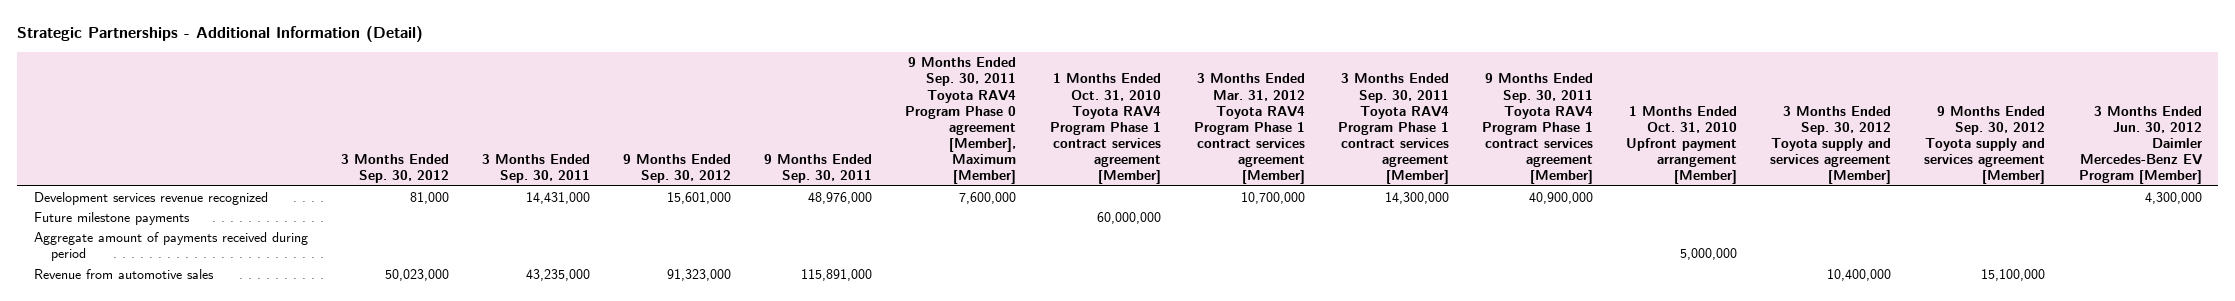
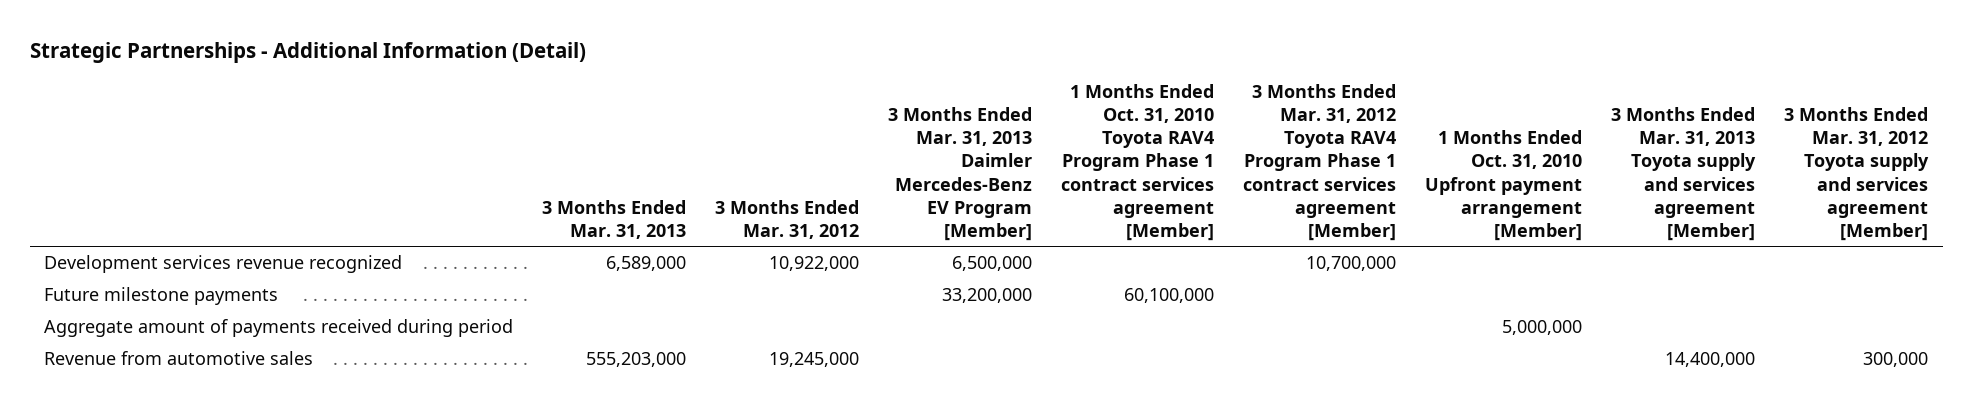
- | 3 Months Ended Sep. 30, 2012 | 3 Months Ended Sep. 30, 2011 | 9 Months Ended Sep. 30, 2012 | 9 Months Ended Sep. 30, 2011 | 9 Months Ended Sep. 30, 2011 Toyota RAV4 Program Phase 0 agreement [Member], Maximum [Member] | 1 Months Ended Oct. 31, 2010 Toyota RAV4 Program Phase 1 contract services agreement [Member] | 3 Months Ended Mar. 31, 2012 Toyota RAV4 Program Phase 1 contract services agreement [Member] | 3 Months Ended Sep. 30, 2011 Toyota RAV4 Program Phase 1 contract services agreement [Member] | 9 Months Ended Sep. 30, 2011 Toyota RAV4 Program Phase 1 contract services agreement [Member] | 1 Months Ended Oct. 31, 2010 Upfront payment arrangement [Member] | 3 Months Ended Sep. 30, 2012 Toyota supply and services agreement [Member] | 9 Months Ended Sep. 30, 2012 Toyota supply and services agreement [Member] | 3 Months Ended Jun. 30, 2012 Daimler Mercedes-Benz EV Program [Member]
+ | 3 Months Ended Mar. 31, 2013 | 3 Months Ended Mar. 31, 2012 | 3 Months Ended Mar. 31, 2013 Daimler Mercedes-Benz EV Program [Member] | 1 Months Ended Oct. 31, 2010 Toyota RAV4 Program Phase 1 contract services agreement [Member] | 3 Months Ended Mar. 31, 2012 Toyota RAV4 Program Phase 1 contract services agreement [Member] | 1 Months Ended Oct. 31, 2010 Upfront payment arrangement [Member] | 3 Months Ended Mar. 31, 2013 Toyota supply and services agreement [Member] | 3 Months Ended Mar. 31, 2012 Toyota supply and services agreement [Member]
- Future milestone payments | | | | | | 60,000,000 | | | | | | |
+ Future milestone payments | | | 33,200,000 | 60,100,000 | | | |

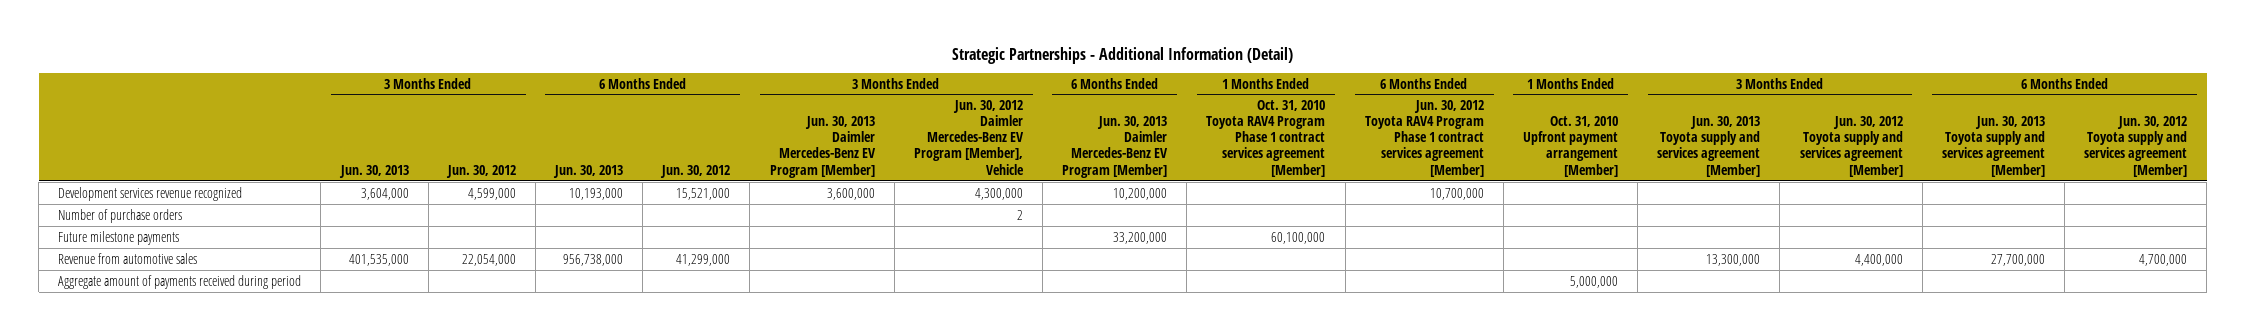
- | 3 Months Ended Mar. 31, 2013 | 3 Months Ended Mar. 31, 2012 | 3 Months Ended Mar. 31, 2013 Daimler Mercedes-Benz EV Program [Member] | 1 Months Ended Oct. 31, 2010 Toyota RAV4 Program Phase 1 contract services agreement [Member] | 3 Months Ended Mar. 31, 2012 Toyota RAV4 Program Phase 1 contract services agreement [Member] | 1 Months Ended Oct. 31, 2010 Upfront payment arrangement [Member] | 3 Months Ended Mar. 31, 2013 Toyota supply and services agreement [Member] | 3 Months Ended Mar. 31, 2012 Toyota supply and services agreement [Member]
+ | 3 Months Ended Jun. 30, 2013 | 3 Months Ended Jun. 30, 2012 | 6 Months Ended Jun. 30, 2013 | 6 Months Ended Jun. 30, 2012 | 3 Months Ended Jun. 30, 2013 Daimler Mercedes-Benz EV Program [Member] | 3 Months Ended Jun. 30, 2012 Daimler Mercedes-Benz EV Program [Member], Vehicle | 6 Months Ended Jun. 30, 2013 Daimler Mercedes-Benz EV Program [Member] | 1 Months Ended Oct. 31, 2010 Toyota RAV4 Program Phase 1 contract services agreement [Member] | 6 Months Ended Jun. 30, 2012 Toyota RAV4 Program Phase 1 contract services agreement [Member] | 1 Months Ended Oct. 31, 2010 Upfront payment arrangement [Member] | 3 Months Ended Jun. 30, 2013 Toyota supply and services agreement [Member] | 3 Months Ended Jun. 30, 2012 Toyota supply and services agreement [Member] | 6 Months Ended Jun. 30, 2013 Toyota supply and services agreement [Member] | 6 Months Ended Jun. 30, 2012 Toyota supply and services agreement [Member]
+ Number of purchase orders | | | | | | 2 | | | | | | | |
moved down: Aggregate amount of payments received during period | | | | | | | | | | 5,000,000 | | | |

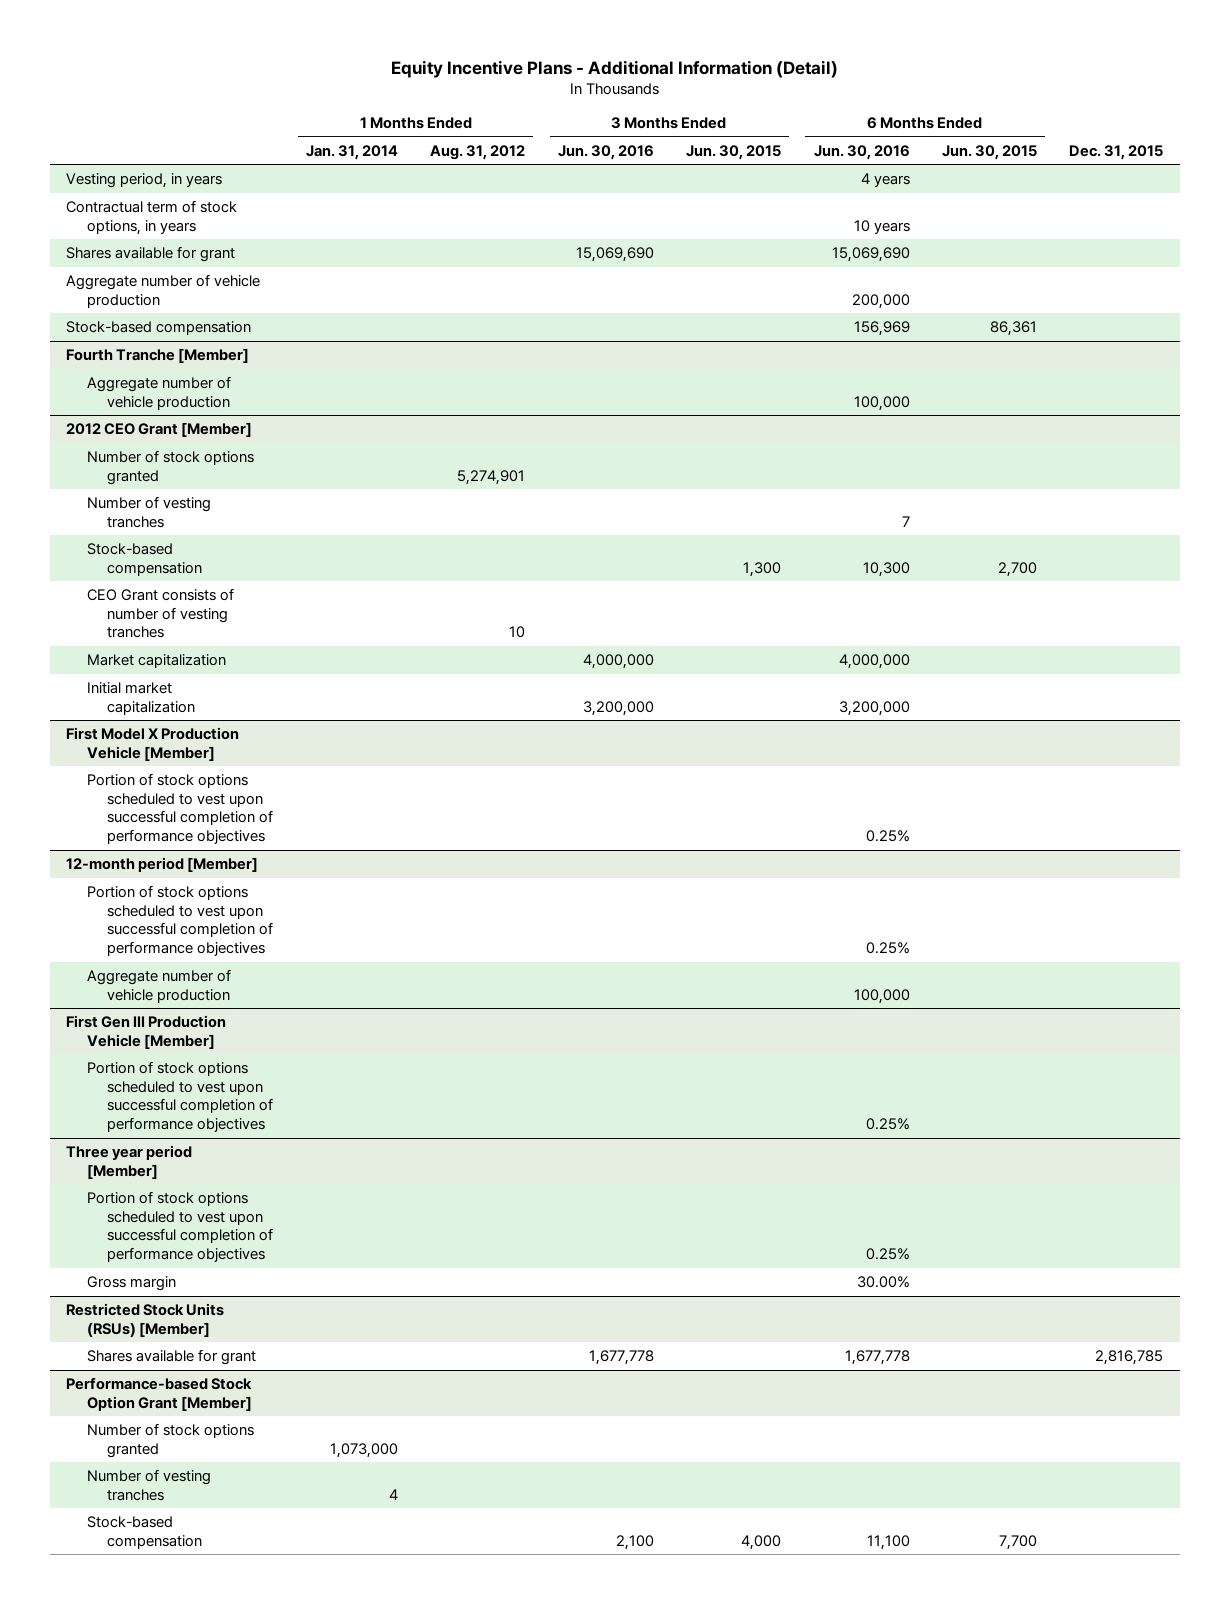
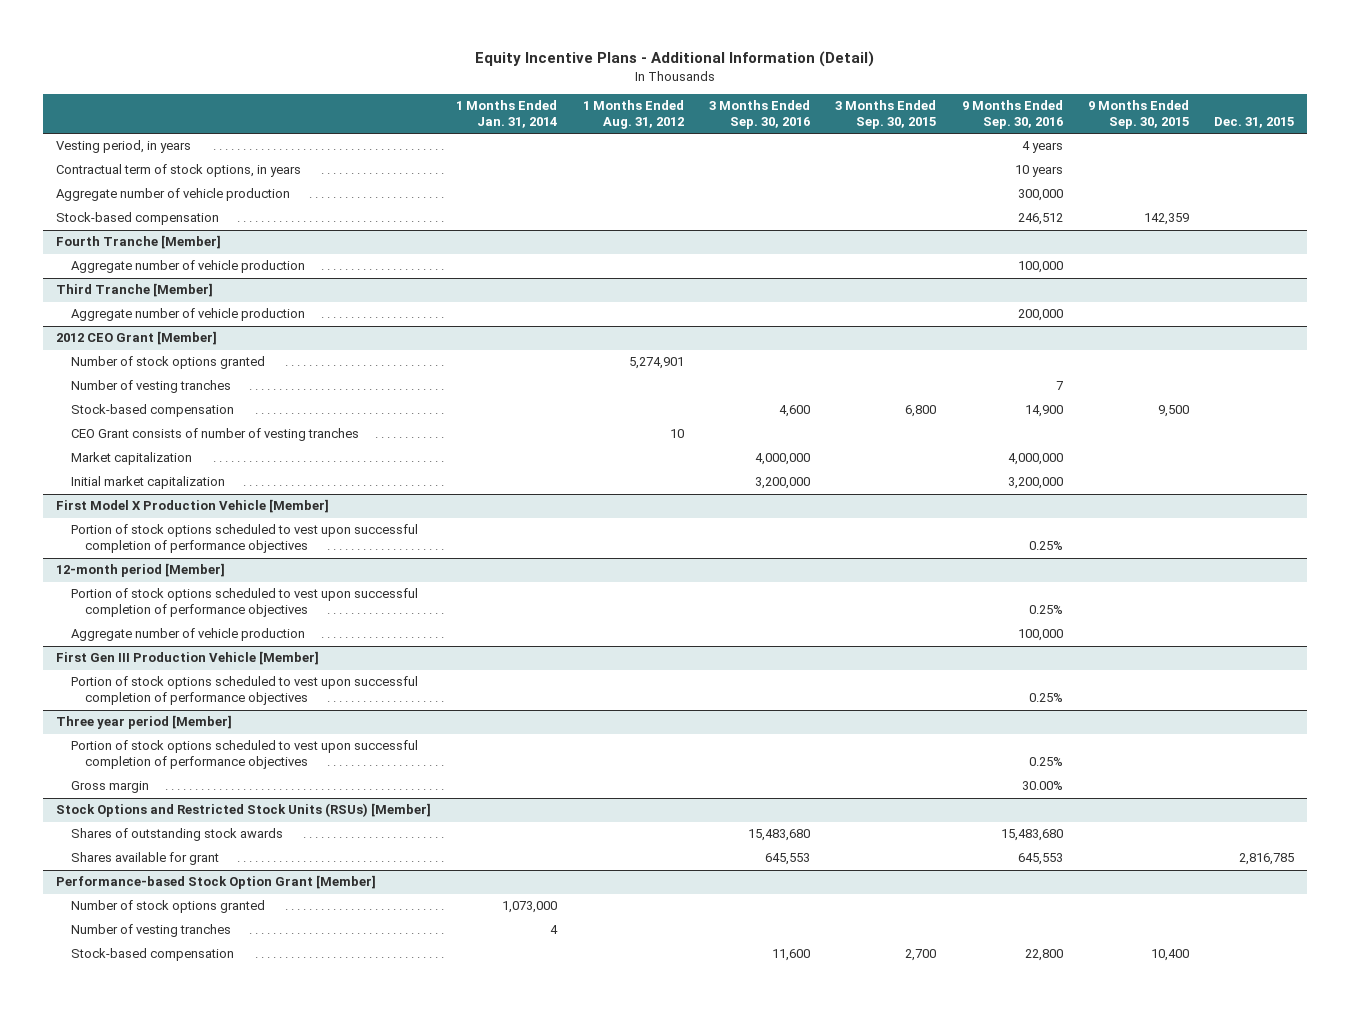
- | 1 Months Ended Jan. 31, 2014 | 1 Months Ended Aug. 31, 2012 | 3 Months Ended Jun. 30, 2016 | 3 Months Ended Jun. 30, 2015 | 6 Months Ended Jun. 30, 2016 | 6 Months Ended Jun. 30, 2015 | Dec. 31, 2015
+ | 1 Months Ended Jan. 31, 2014 | 1 Months Ended Aug. 31, 2012 | 3 Months Ended Sep. 30, 2016 | 3 Months Ended Sep. 30, 2015 | 9 Months Ended Sep. 30, 2016 | 9 Months Ended Sep. 30, 2015 | Dec. 31, 2015
- Shares available for grant | | | 15,069,690 | | 15,069,690 | |
+ Third Tranche [Member]
+ Aggregate number of vehicle production | | | | | 200,000 | |
- Restricted Stock Units (RSUs) [Member]
+ Stock Options and Restricted Stock Units (RSUs) [Member]
+ Shares of outstanding stock awards | | | 15,483,680 | | 15,483,680 | |

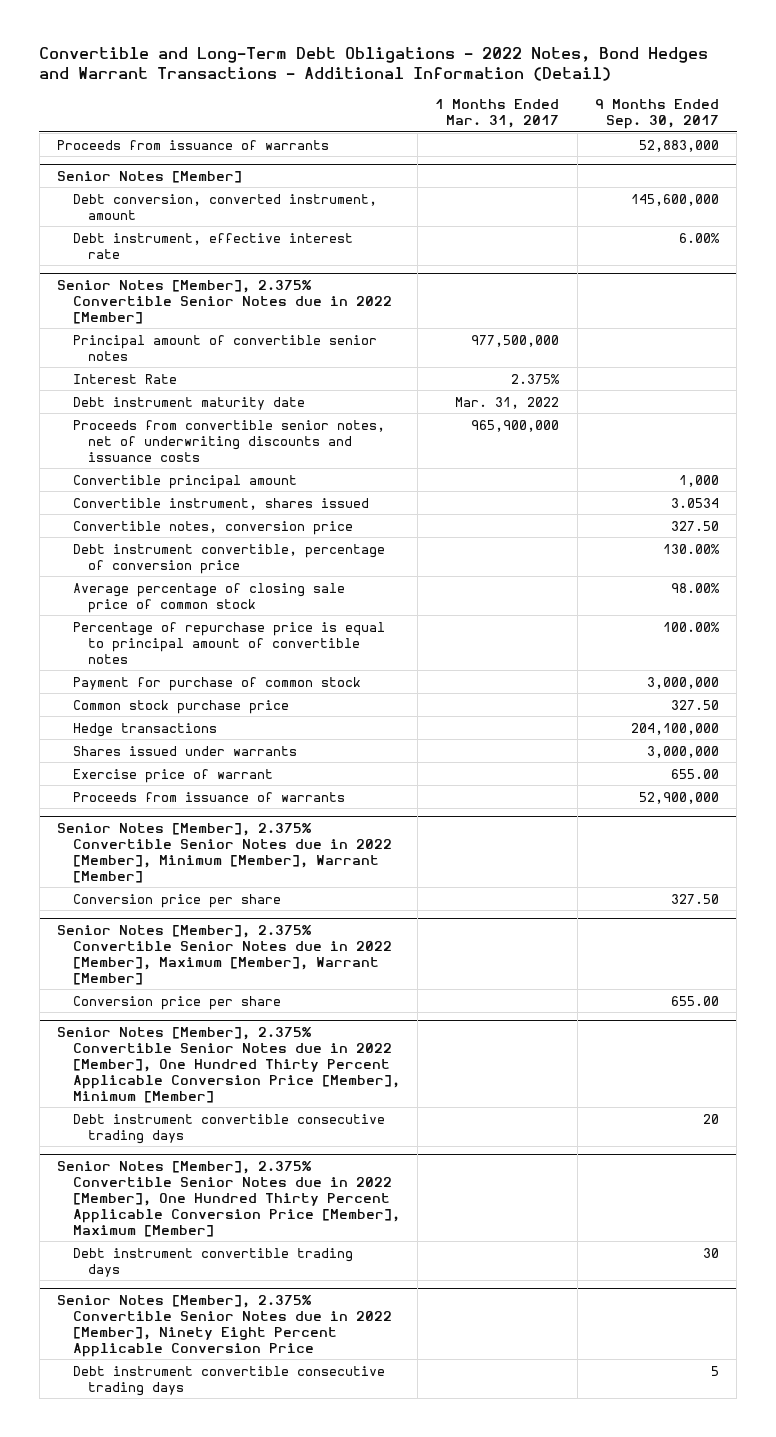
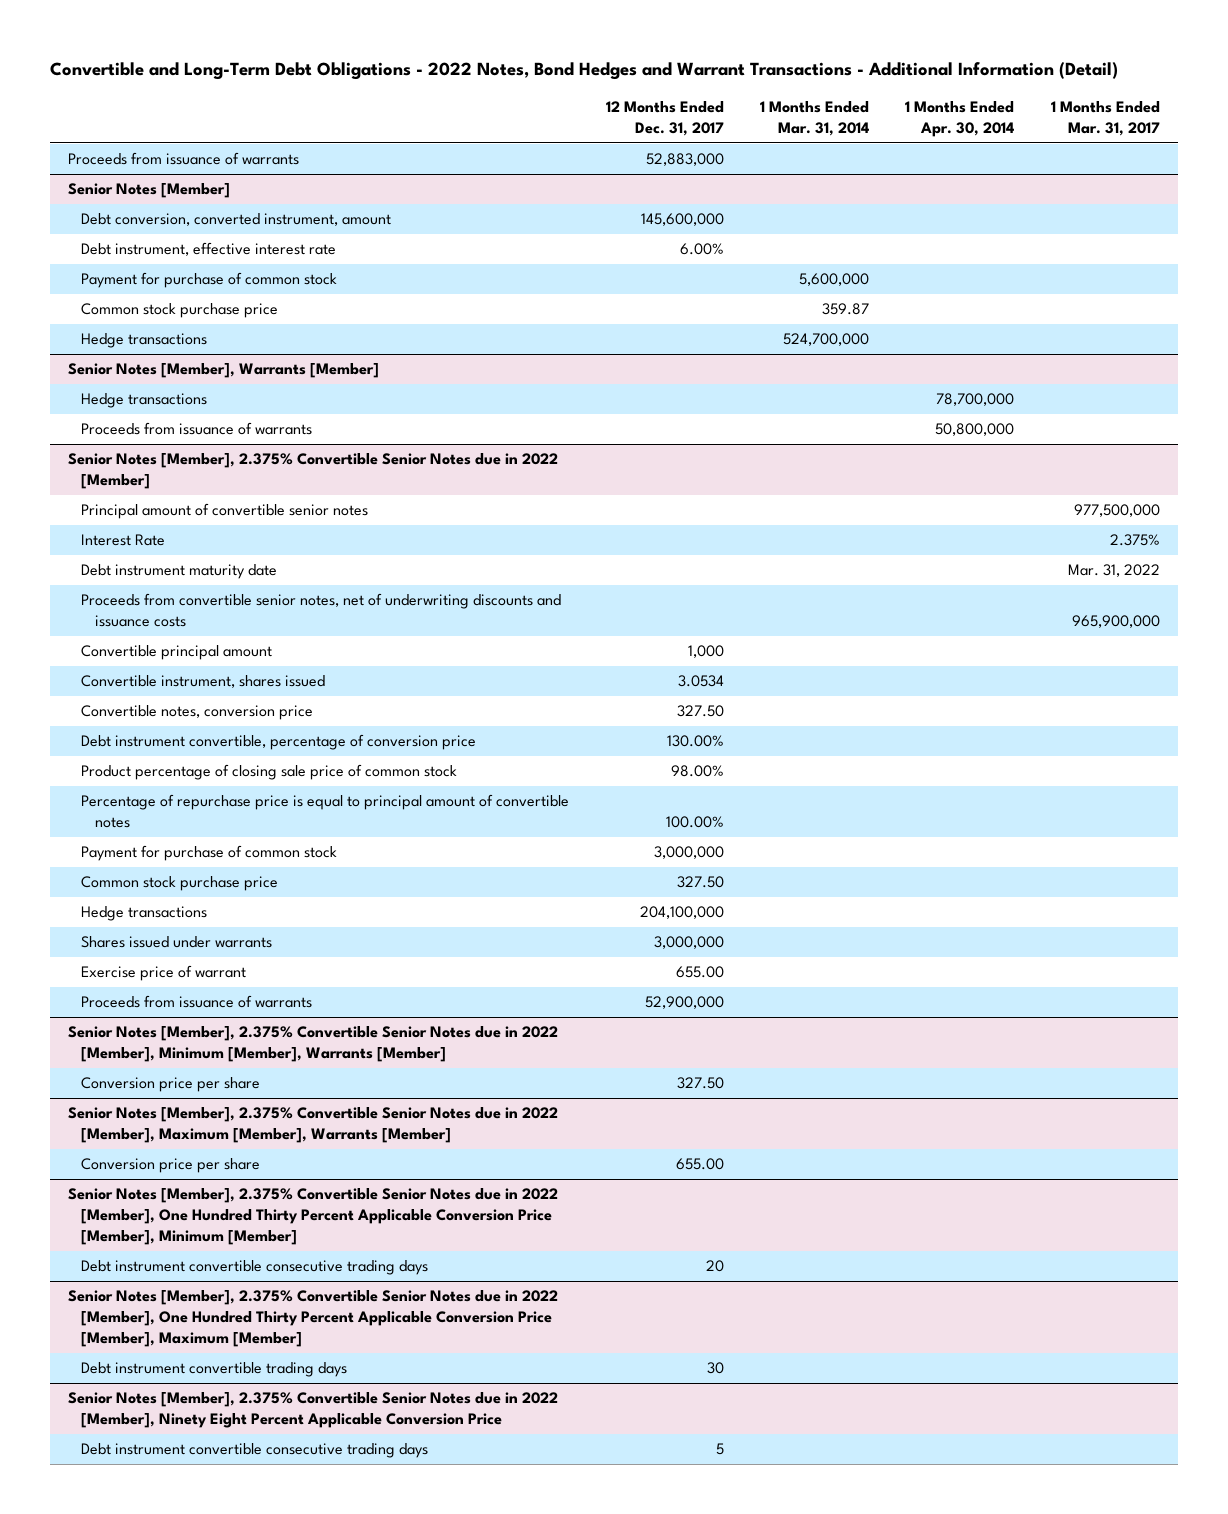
- | 1 Months Ended Mar. 31, 2017 | 9 Months Ended Sep. 30, 2017
+ | 12 Months Ended Dec. 31, 2017 | 1 Months Ended Mar. 31, 2014 | 1 Months Ended Apr. 30, 2014 | 1 Months Ended Mar. 31, 2017
@ Senior Notes [Member]
+ Payment for purchase of common stock | | 5,600,000 | |
+ Common stock purchase price | | 359.87 | |
+ Hedge transactions | | 524,700,000 | |
+ Senior Notes [Member], Warrants [Member]
+ Hedge transactions | | | 78,700,000 |
+ Proceeds from issuance of warrants | | | 50,800,000 |
@ Senior Notes [Member], 2.375% Convertible Senior Notes due in 2022 [Member]
- Average percentage of closing sale price of common stock | | 98.00%
+ Product percentage of closing sale price of common stock | 98.00% | | |
- Senior Notes [Member], 2.375% Convertible Senior Notes due in 2022 [Member], Minimum [Member], Warrant [Member]
+ Senior Notes [Member], 2.375% Convertible Senior Notes due in 2022 [Member], Minimum [Member], Warrants [Member]
- Senior Notes [Member], 2.375% Convertible Senior Notes due in 2022 [Member], Maximum [Member], Warrant [Member]
+ Senior Notes [Member], 2.375% Convertible Senior Notes due in 2022 [Member], Maximum [Member], Warrants [Member]

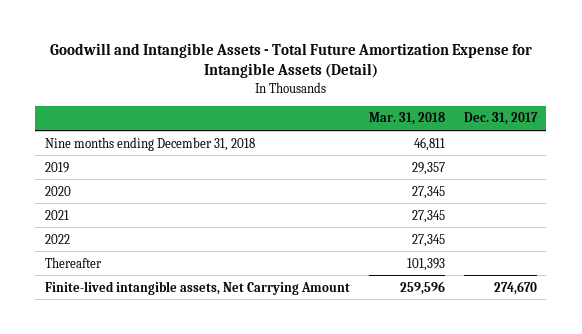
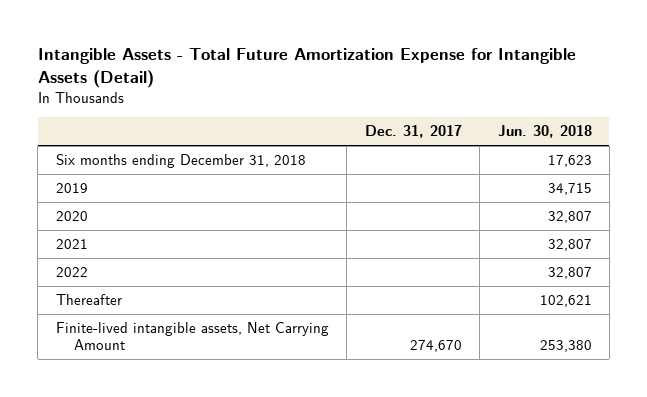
- Goodwill and Intangible Assets - Total Future Amortization Expense for Intangible Assets (Detail)
+ Intangible Assets - Total Future Amortization Expense for Intangible Assets (Detail)
- | Mar. 31, 2018 | Dec. 31, 2017
+ | Dec. 31, 2017 | Jun. 30, 2018
- Nine months ending December 31, 2018 | 46,811 |
+ Six months ending December 31, 2018 | | 17,623

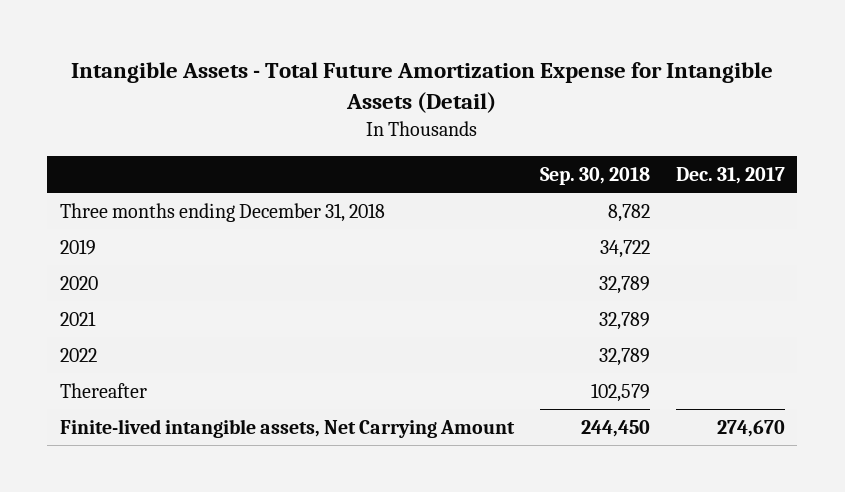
- | Dec. 31, 2017 | Jun. 30, 2018
+ | Sep. 30, 2018 | Dec. 31, 2017
- Six months ending December 31, 2018 | | 17,623
+ Three months ending December 31, 2018 | 8,782 |

